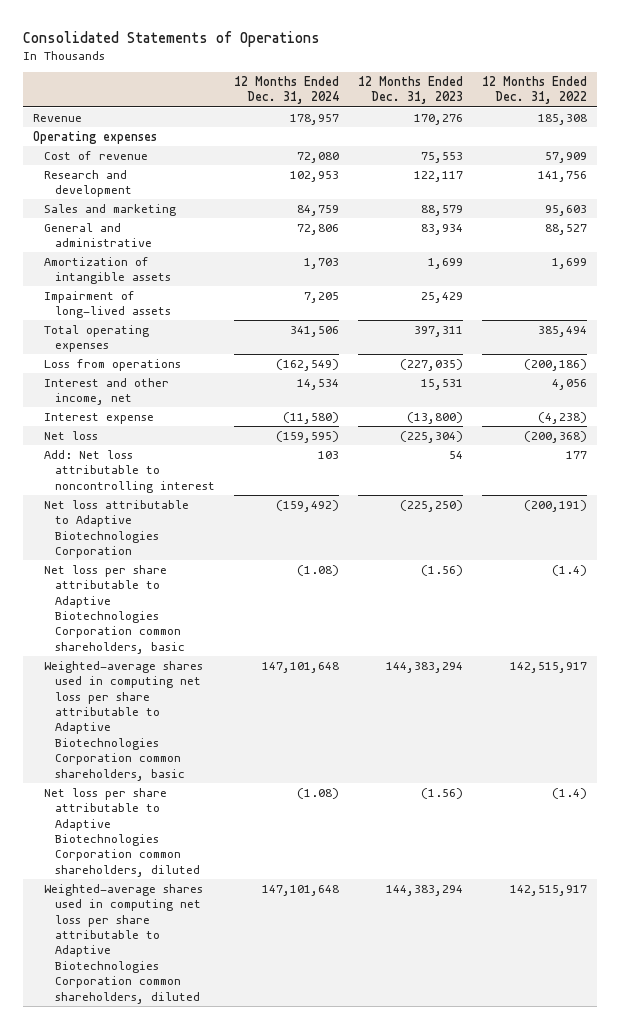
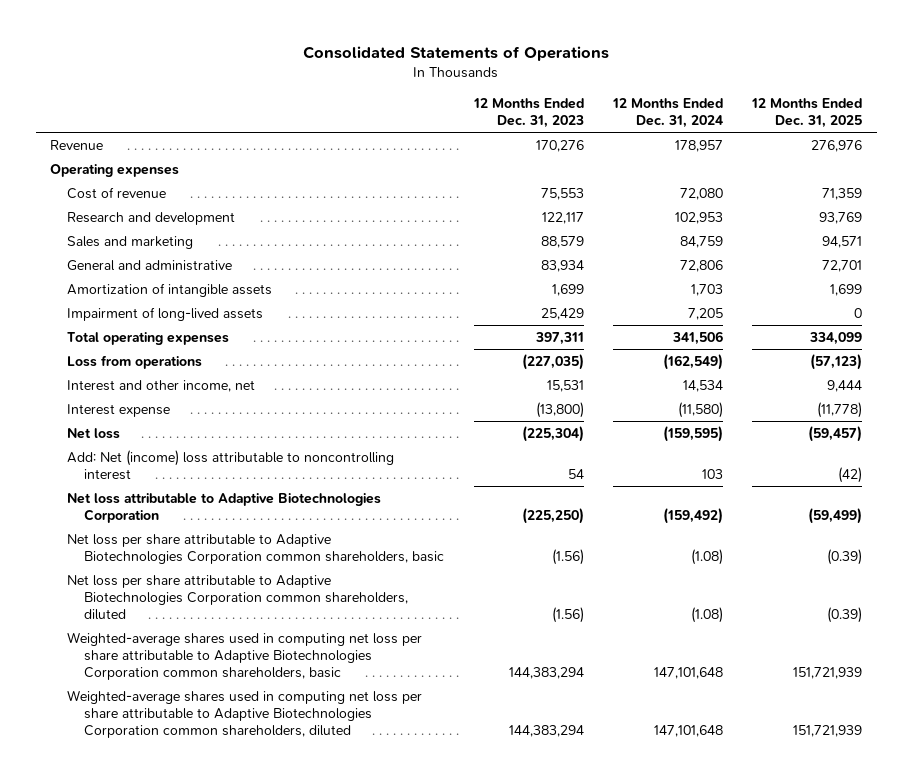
- | 12 Months Ended Dec. 31, 2024 | 12 Months Ended Dec. 31, 2023 | 12 Months Ended Dec. 31, 2022
+ | 12 Months Ended Dec. 31, 2023 | 12 Months Ended Dec. 31, 2024 | 12 Months Ended Dec. 31, 2025
- Add: Net loss attributable to noncontrolling interest | 103 | 54 | 177
+ Add: Net (income) loss attributable to noncontrolling interest | 54 | 103 | (42)
moved down: Weighted-average shares used in computing net loss per share attributable to Adaptive Biotechnologies Corporation common shareholders, basic | 144,383,294 | 147,101,648 | 151,721,939

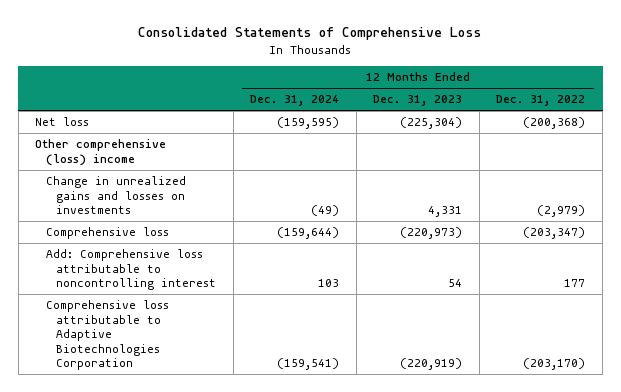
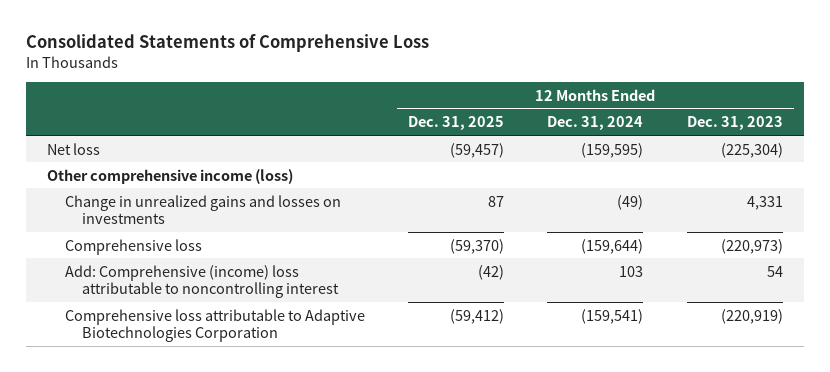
- | 12 Months Ended Dec. 31, 2024 | 12 Months Ended Dec. 31, 2023 | 12 Months Ended Dec. 31, 2022
+ | 12 Months Ended Dec. 31, 2025 | 12 Months Ended Dec. 31, 2024 | 12 Months Ended Dec. 31, 2023
- Other comprehensive (loss) income
+ Other comprehensive income (loss)
- Add: Comprehensive loss attributable to noncontrolling interest | 103 | 54 | 177
+ Add: Comprehensive (income) loss attributable to noncontrolling interest | (42) | 103 | 54

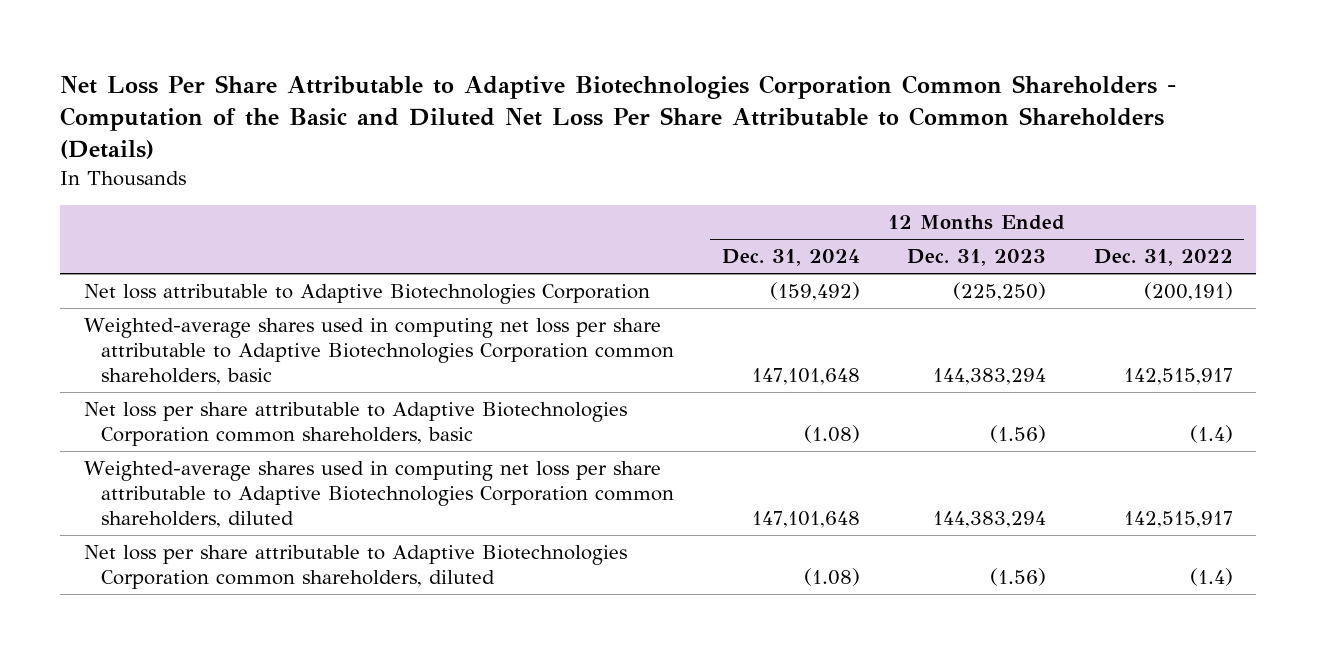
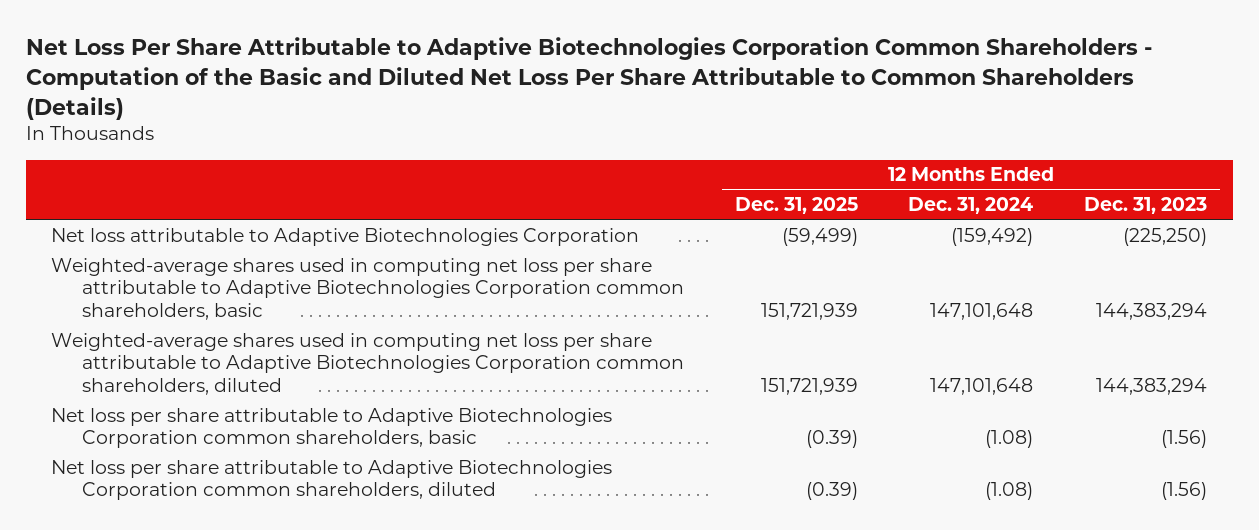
- | 12 Months Ended Dec. 31, 2024 | 12 Months Ended Dec. 31, 2023 | 12 Months Ended Dec. 31, 2022
+ | 12 Months Ended Dec. 31, 2025 | 12 Months Ended Dec. 31, 2024 | 12 Months Ended Dec. 31, 2023
moved down: Net loss per share attributable to Adaptive Biotechnologies Corporation common shareholders, basic | (0.39) | (1.08) | (1.56)

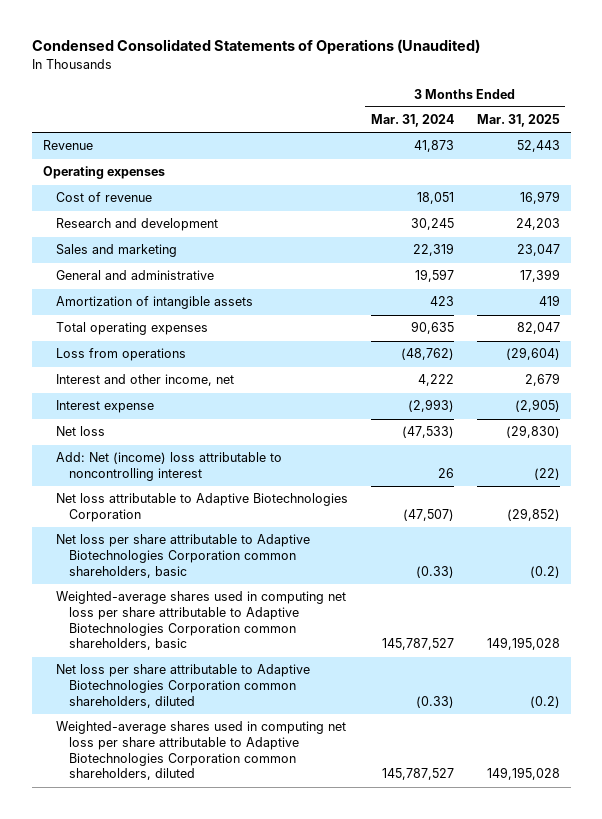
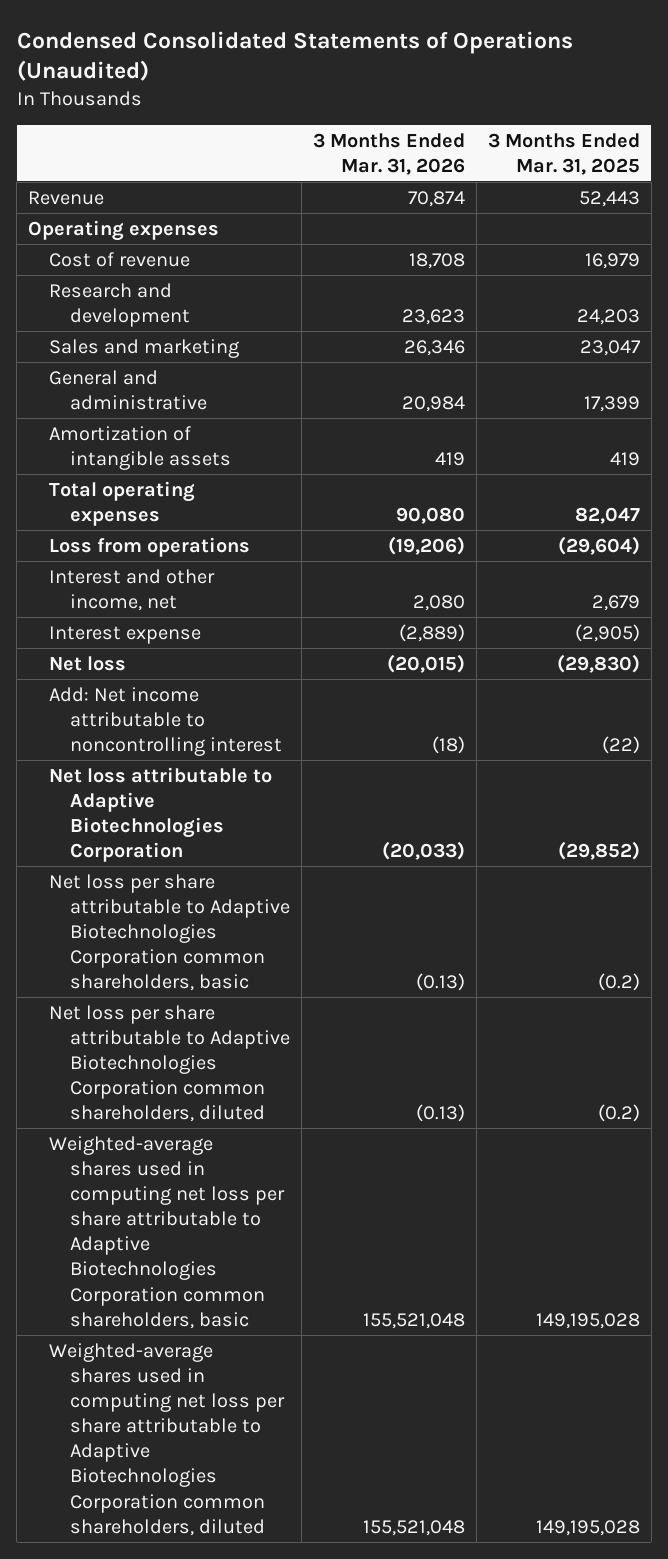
- | 3 Months Ended Mar. 31, 2024 | 3 Months Ended Mar. 31, 2025
+ | 3 Months Ended Mar. 31, 2026 | 3 Months Ended Mar. 31, 2025
- Add: Net (income) loss attributable to noncontrolling interest | 26 | (22)
+ Add: Net income attributable to noncontrolling interest | (18) | (22)
moved down: Weighted-average shares used in computing net loss per share attributable to Adaptive Biotechnologies Corporation common shareholders, basic | 155,521,048 | 149,195,028

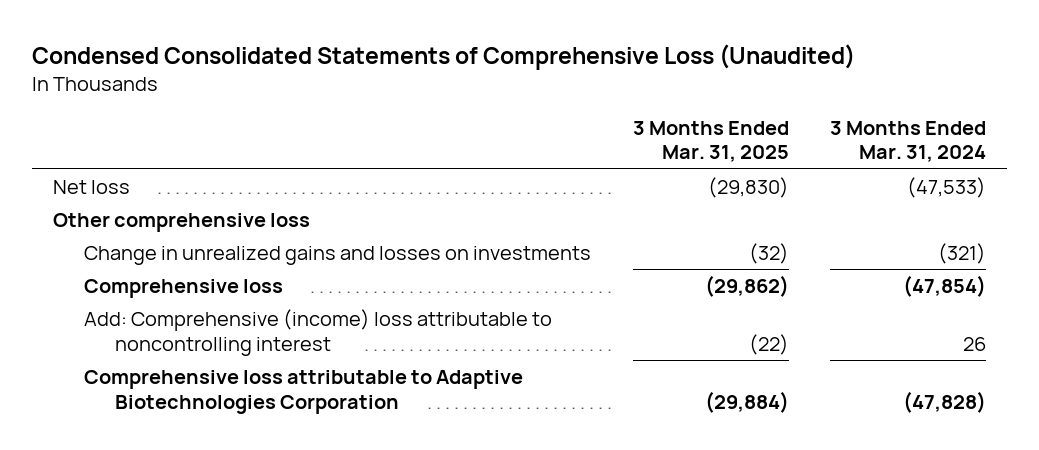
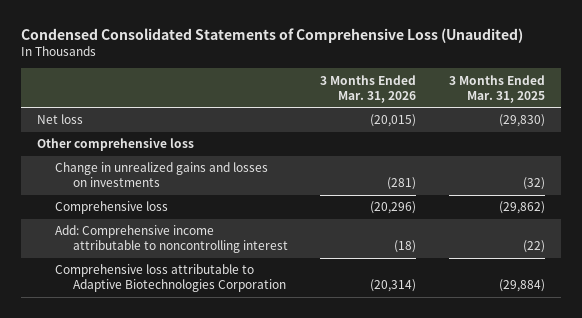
- | 3 Months Ended Mar. 31, 2025 | 3 Months Ended Mar. 31, 2024
+ | 3 Months Ended Mar. 31, 2026 | 3 Months Ended Mar. 31, 2025
- Add: Comprehensive (income) loss attributable to noncontrolling interest | (22) | 26
+ Add: Comprehensive income attributable to noncontrolling interest | (18) | (22)

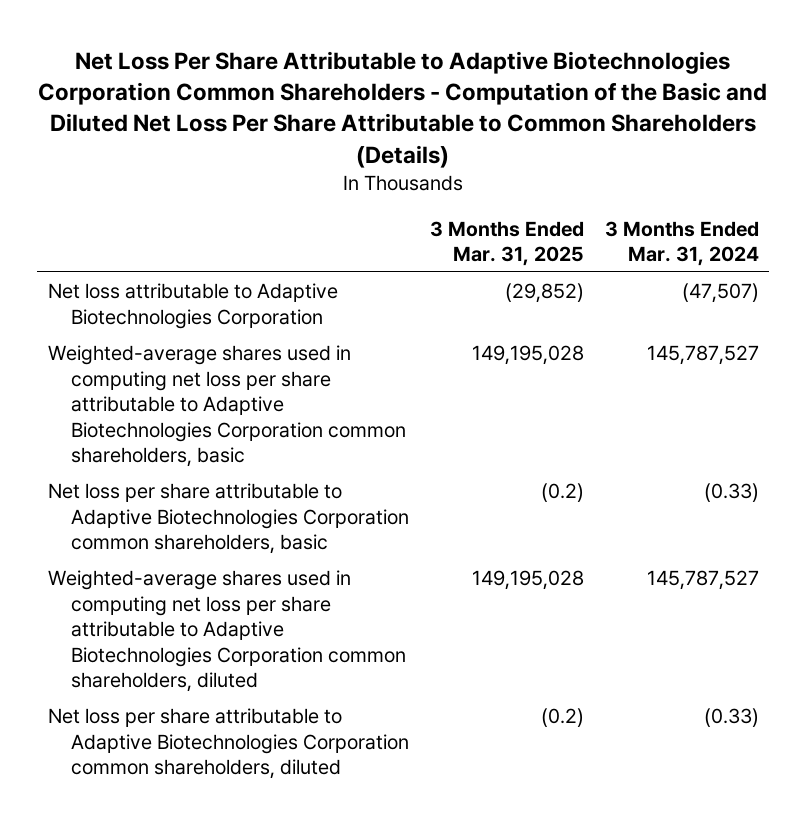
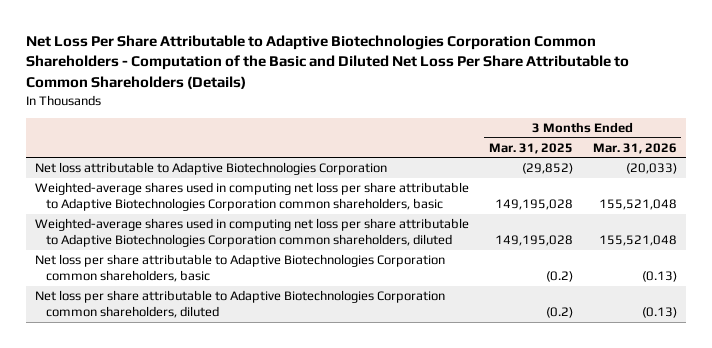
- | 3 Months Ended Mar. 31, 2025 | 3 Months Ended Mar. 31, 2024
+ | 3 Months Ended Mar. 31, 2025 | 3 Months Ended Mar. 31, 2026
moved down: Net loss per share attributable to Adaptive Biotechnologies Corporation common shareholders, basic | (0.2) | (0.13)

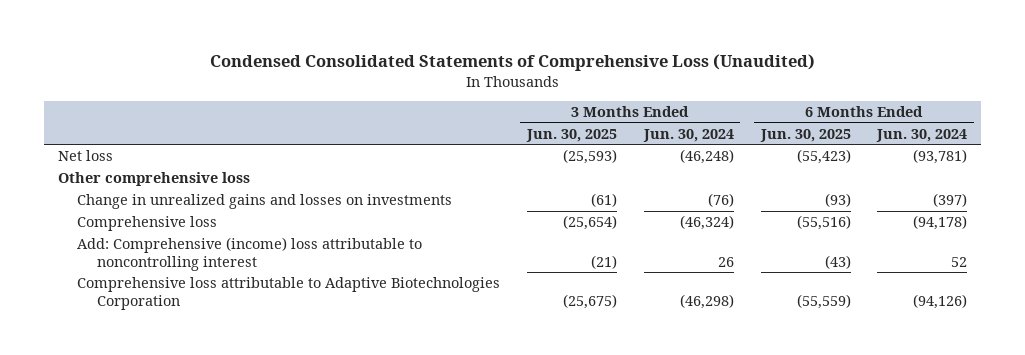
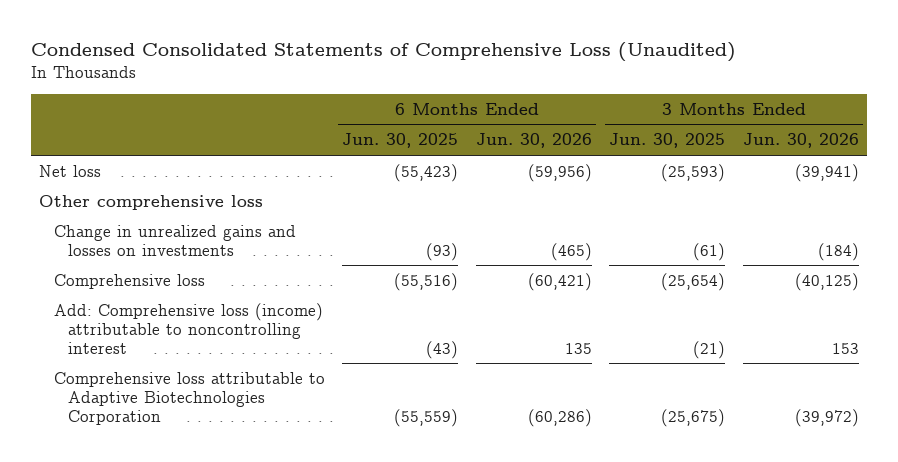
- | 3 Months Ended Jun. 30, 2025 | 3 Months Ended Jun. 30, 2024 | 6 Months Ended Jun. 30, 2025 | 6 Months Ended Jun. 30, 2024
+ | 6 Months Ended Jun. 30, 2025 | 6 Months Ended Jun. 30, 2026 | 3 Months Ended Jun. 30, 2025 | 3 Months Ended Jun. 30, 2026
- Add: Comprehensive (income) loss attributable to noncontrolling interest | (21) | 26 | (43) | 52
+ Add: Comprehensive loss (income) attributable to noncontrolling interest | (43) | 135 | (21) | 153

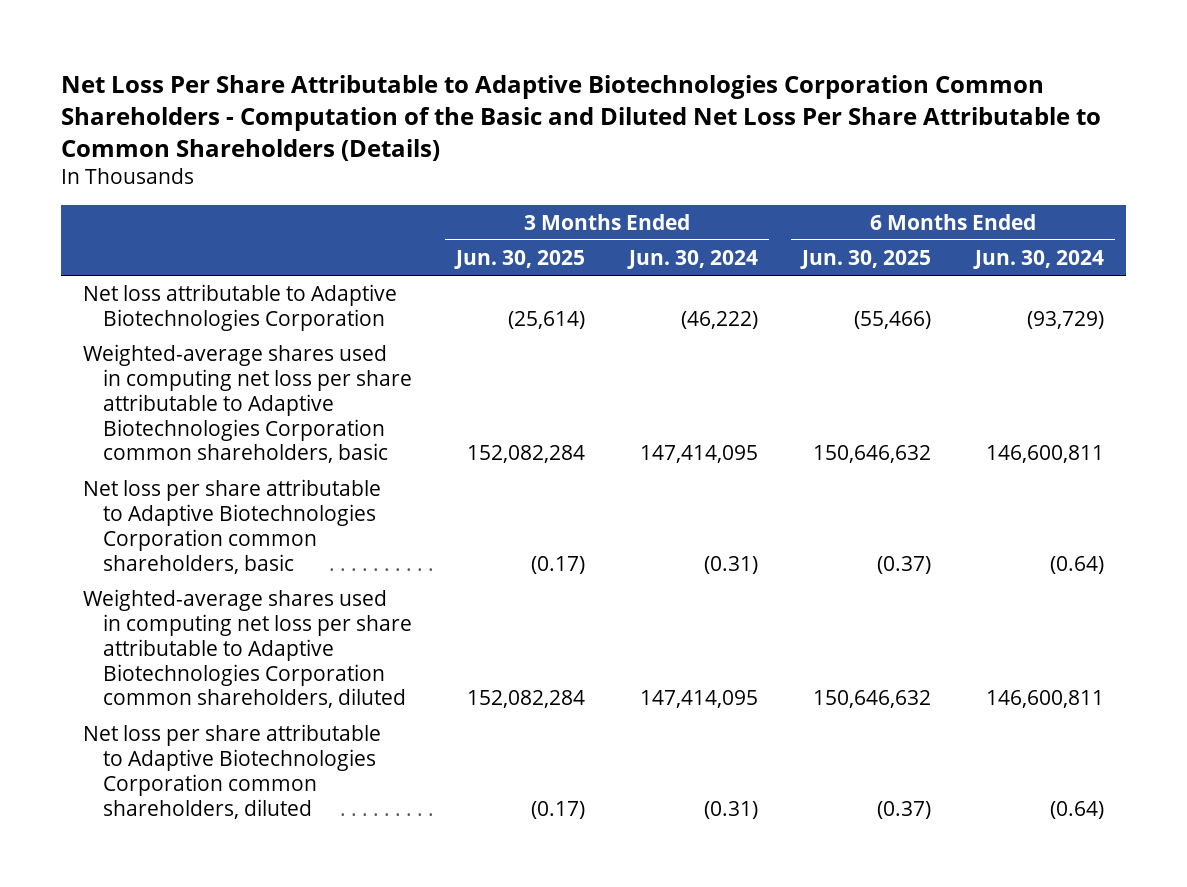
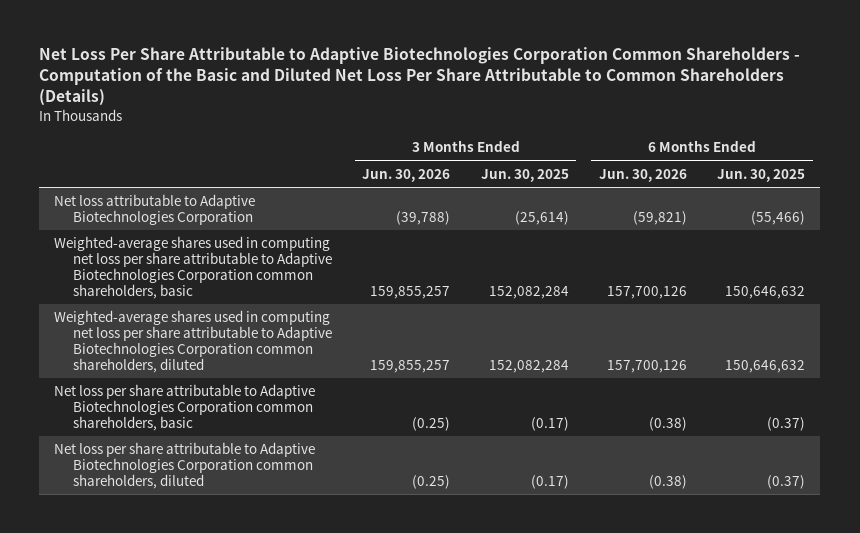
- | 3 Months Ended Jun. 30, 2025 | 3 Months Ended Jun. 30, 2024 | 6 Months Ended Jun. 30, 2025 | 6 Months Ended Jun. 30, 2024
+ | 3 Months Ended Jun. 30, 2026 | 3 Months Ended Jun. 30, 2025 | 6 Months Ended Jun. 30, 2026 | 6 Months Ended Jun. 30, 2025
moved down: Net loss per share attributable to Adaptive Biotechnologies Corporation common shareholders, basic | (0.25) | (0.17) | (0.38) | (0.37)

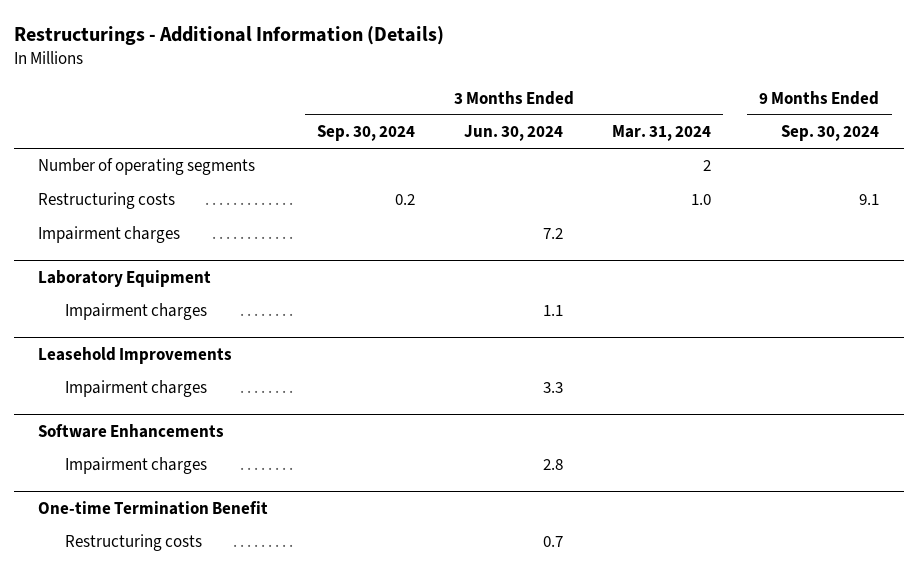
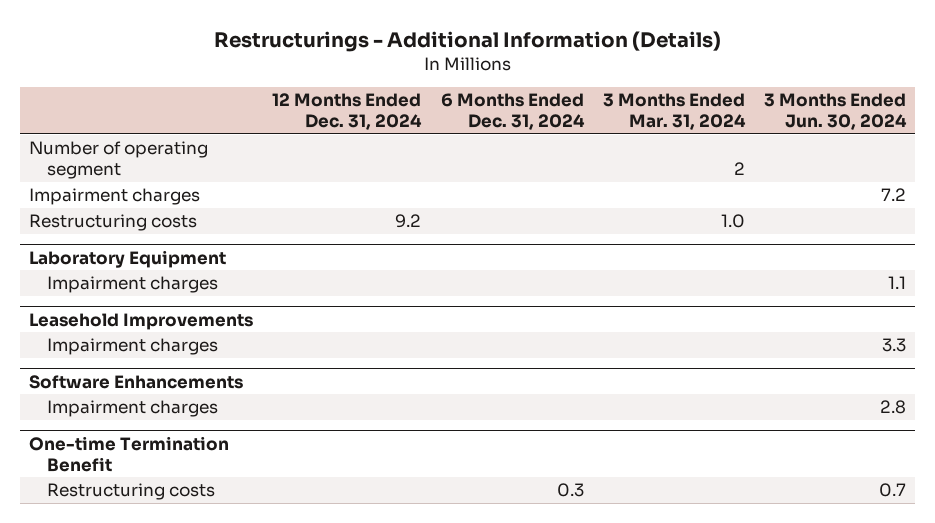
- | 3 Months Ended Sep. 30, 2024 | 3 Months Ended Jun. 30, 2024 | 3 Months Ended Mar. 31, 2024 | 9 Months Ended Sep. 30, 2024
+ | 12 Months Ended Dec. 31, 2024 | 6 Months Ended Dec. 31, 2024 | 3 Months Ended Mar. 31, 2024 | 3 Months Ended Jun. 30, 2024
- Number of operating segments | | | 2 |
+ Number of operating segment | | | 2 |
moved down: Restructuring costs | 9.2 | | 1.0 |

